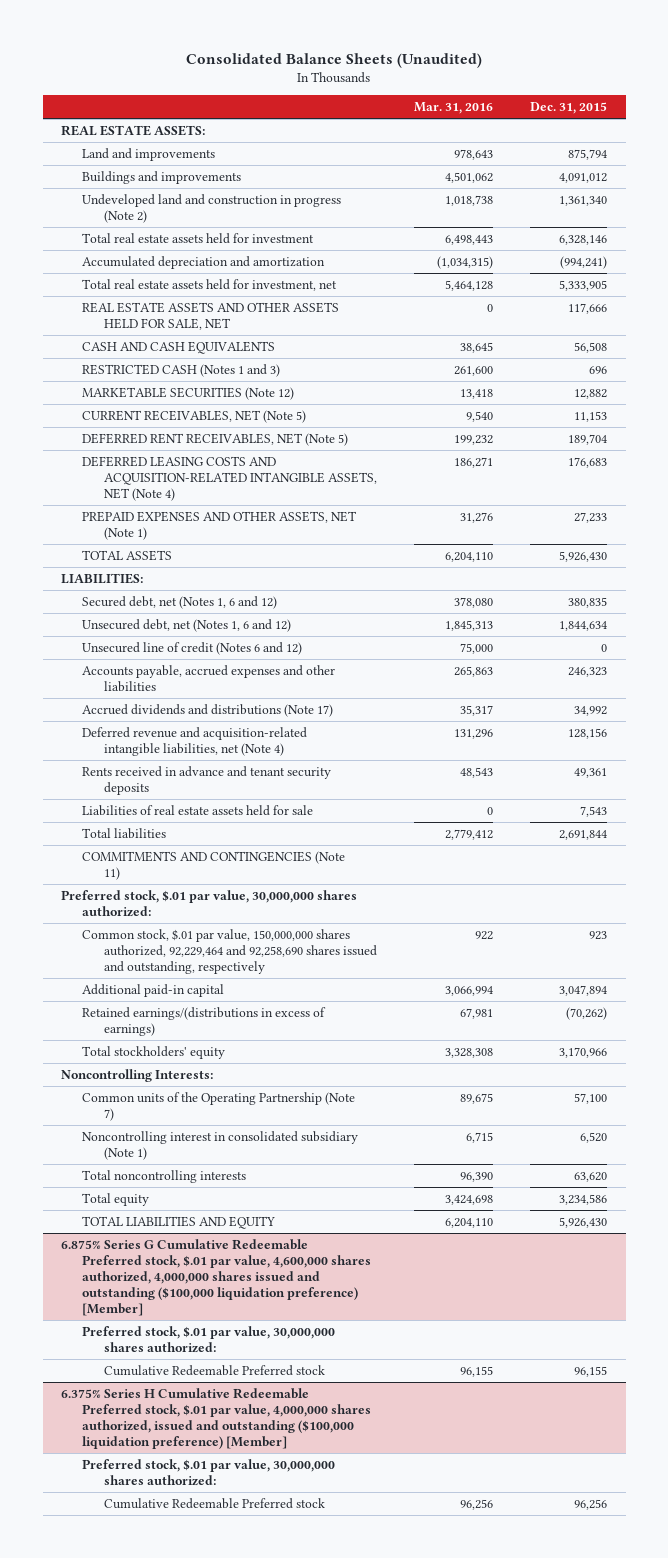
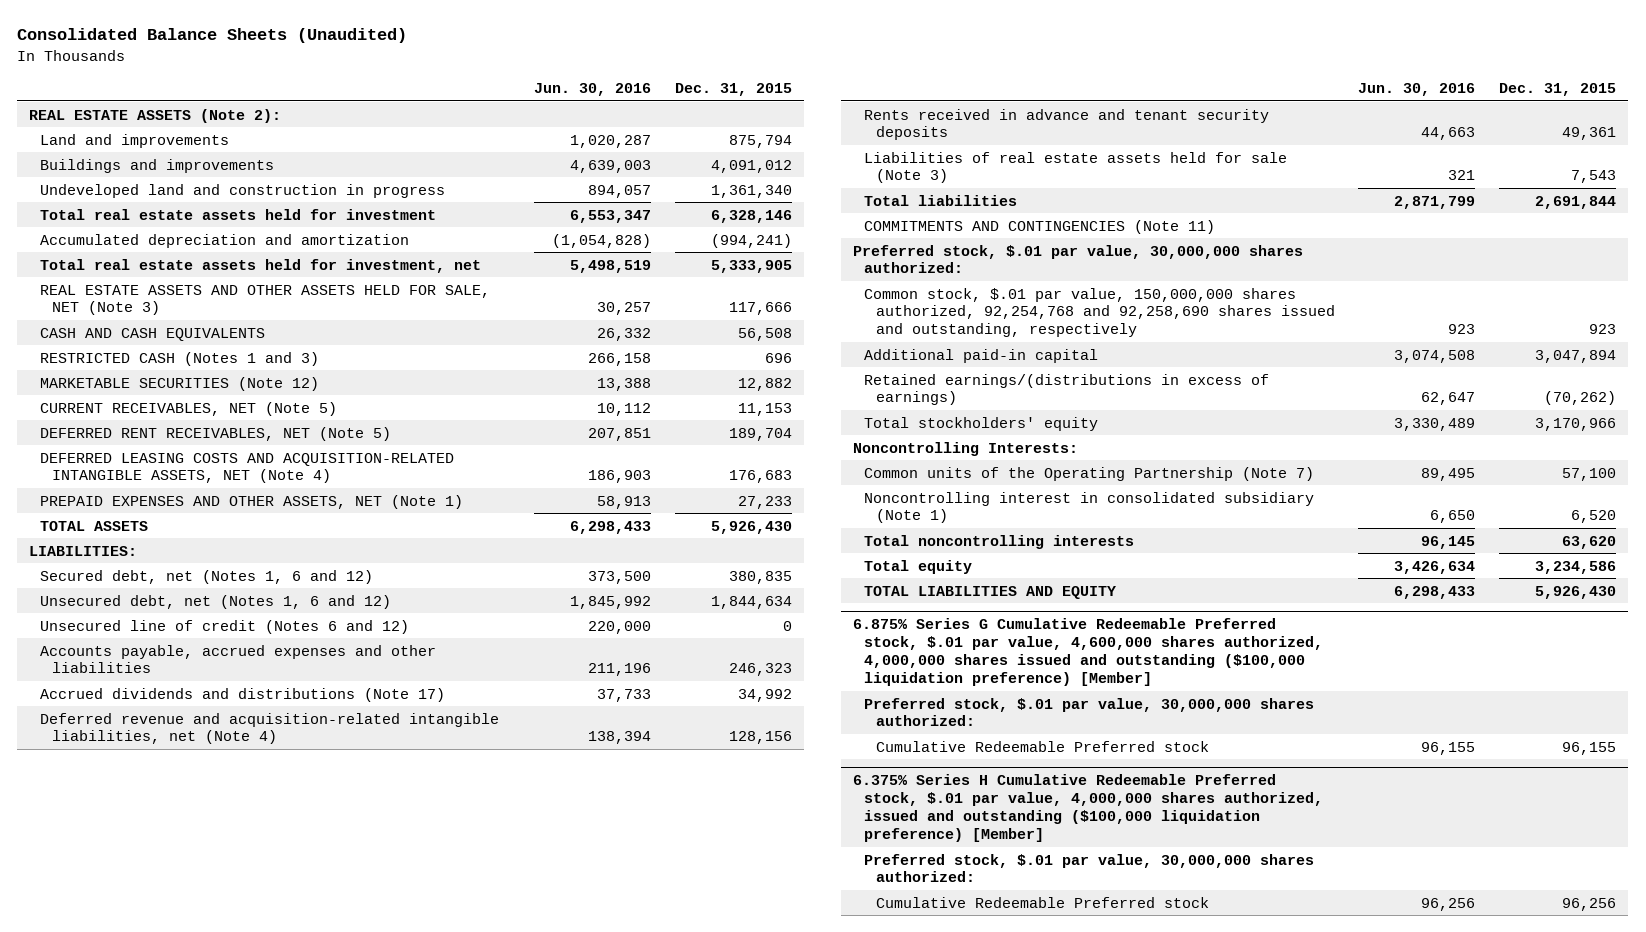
- | Mar. 31, 2016 | Dec. 31, 2015
+ | Jun. 30, 2016 | Dec. 31, 2015
- REAL ESTATE ASSETS:
+ REAL ESTATE ASSETS (Note 2):
- Undeveloped land and construction in progress (Note 2) | 1,018,738 | 1,361,340
+ Undeveloped land and construction in progress | 894,057 | 1,361,340
- REAL ESTATE ASSETS AND OTHER ASSETS HELD FOR SALE, NET | 0 | 117,666
+ REAL ESTATE ASSETS AND OTHER ASSETS HELD FOR SALE, NET (Note 3) | 30,257 | 117,666
- Liabilities of real estate assets held for sale | 0 | 7,543
+ Liabilities of real estate assets held for sale (Note 3) | 321 | 7,543
- Common stock, $.01 par value, 150,000,000 shares authorized, 92,229,464 and 92,258,690 shares issued and outstanding, respectively | 922 | 923
+ Common stock, $.01 par value, 150,000,000 shares authorized, 92,254,768 and 92,258,690 shares issued and outstanding, respectively | 923 | 923

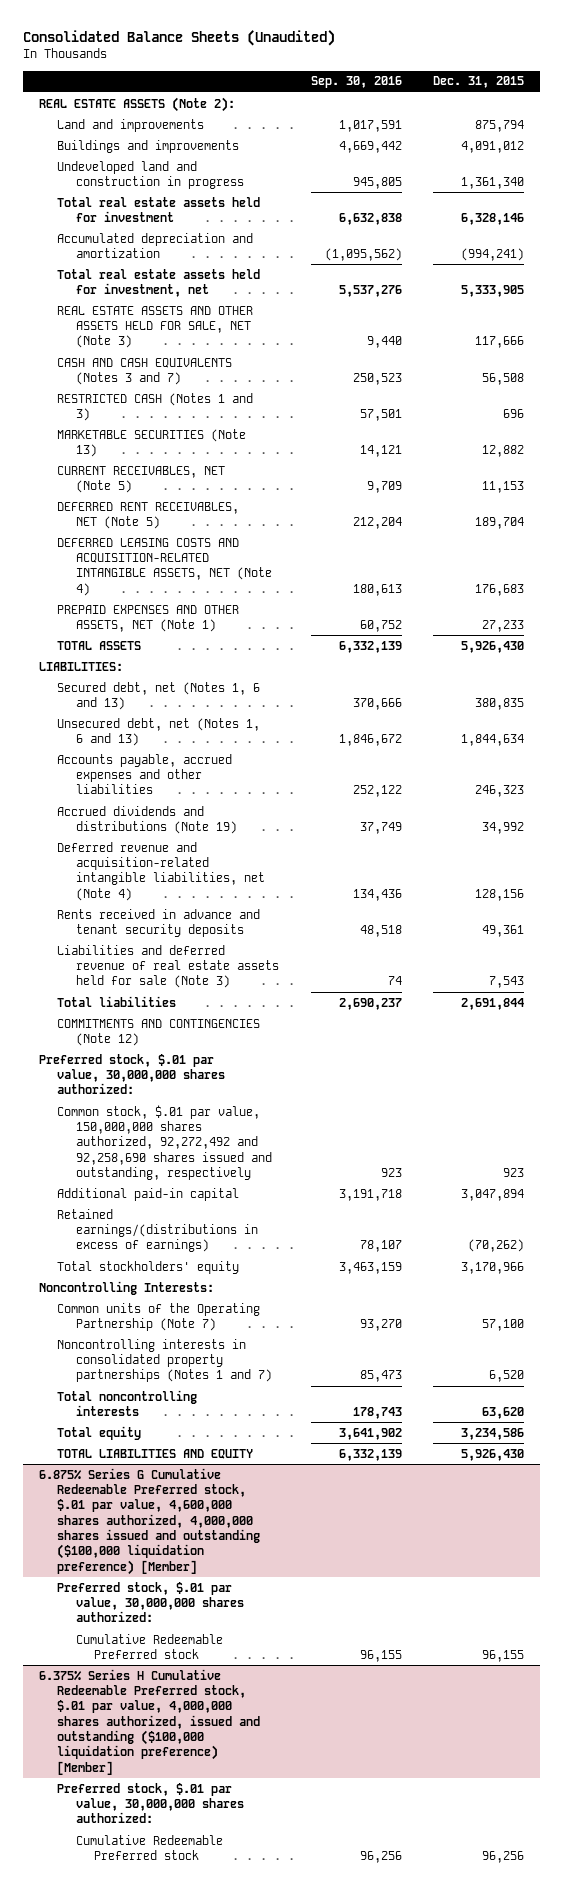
- | Jun. 30, 2016 | Dec. 31, 2015
+ | Sep. 30, 2016 | Dec. 31, 2015
- CASH AND CASH EQUIVALENTS | 26,332 | 56,508
+ CASH AND CASH EQUIVALENTS (Notes 3 and 7) | 250,523 | 56,508
- MARKETABLE SECURITIES (Note 12) | 13,388 | 12,882
+ MARKETABLE SECURITIES (Note 13) | 14,121 | 12,882
- Secured debt, net (Notes 1, 6 and 12) | 373,500 | 380,835
- Unsecured debt, net (Notes 1, 6 and 12) | 1,845,992 | 1,844,634
- Unsecured line of credit (Notes 6 and 12) | 220,000 | 0
+ Secured debt, net (Notes 1, 6 and 13) | 370,666 | 380,835
+ Unsecured debt, net (Notes 1, 6 and 13) | 1,846,672 | 1,844,634
- Accrued dividends and distributions (Note 17) | 37,733 | 34,992
+ Accrued dividends and distributions (Note 19) | 37,749 | 34,992
- Liabilities of real estate assets held for sale (Note 3) | 321 | 7,543
+ Liabilities and deferred revenue of real estate assets held for sale (Note 3) | 74 | 7,543
- COMMITMENTS AND CONTINGENCIES (Note 11)
+ COMMITMENTS AND CONTINGENCIES (Note 12)
- Common stock, $.01 par value, 150,000,000 shares authorized, 92,254,768 and 92,258,690 shares issued and outstanding, respectively | 923 | 923
+ Common stock, $.01 par value, 150,000,000 shares authorized, 92,272,492 and 92,258,690 shares issued and outstanding, respectively | 923 | 923
- Noncontrolling interest in consolidated subsidiary (Note 1) | 6,650 | 6,520
+ Noncontrolling interests in consolidated property partnerships (Notes 1 and 7) | 85,473 | 6,520

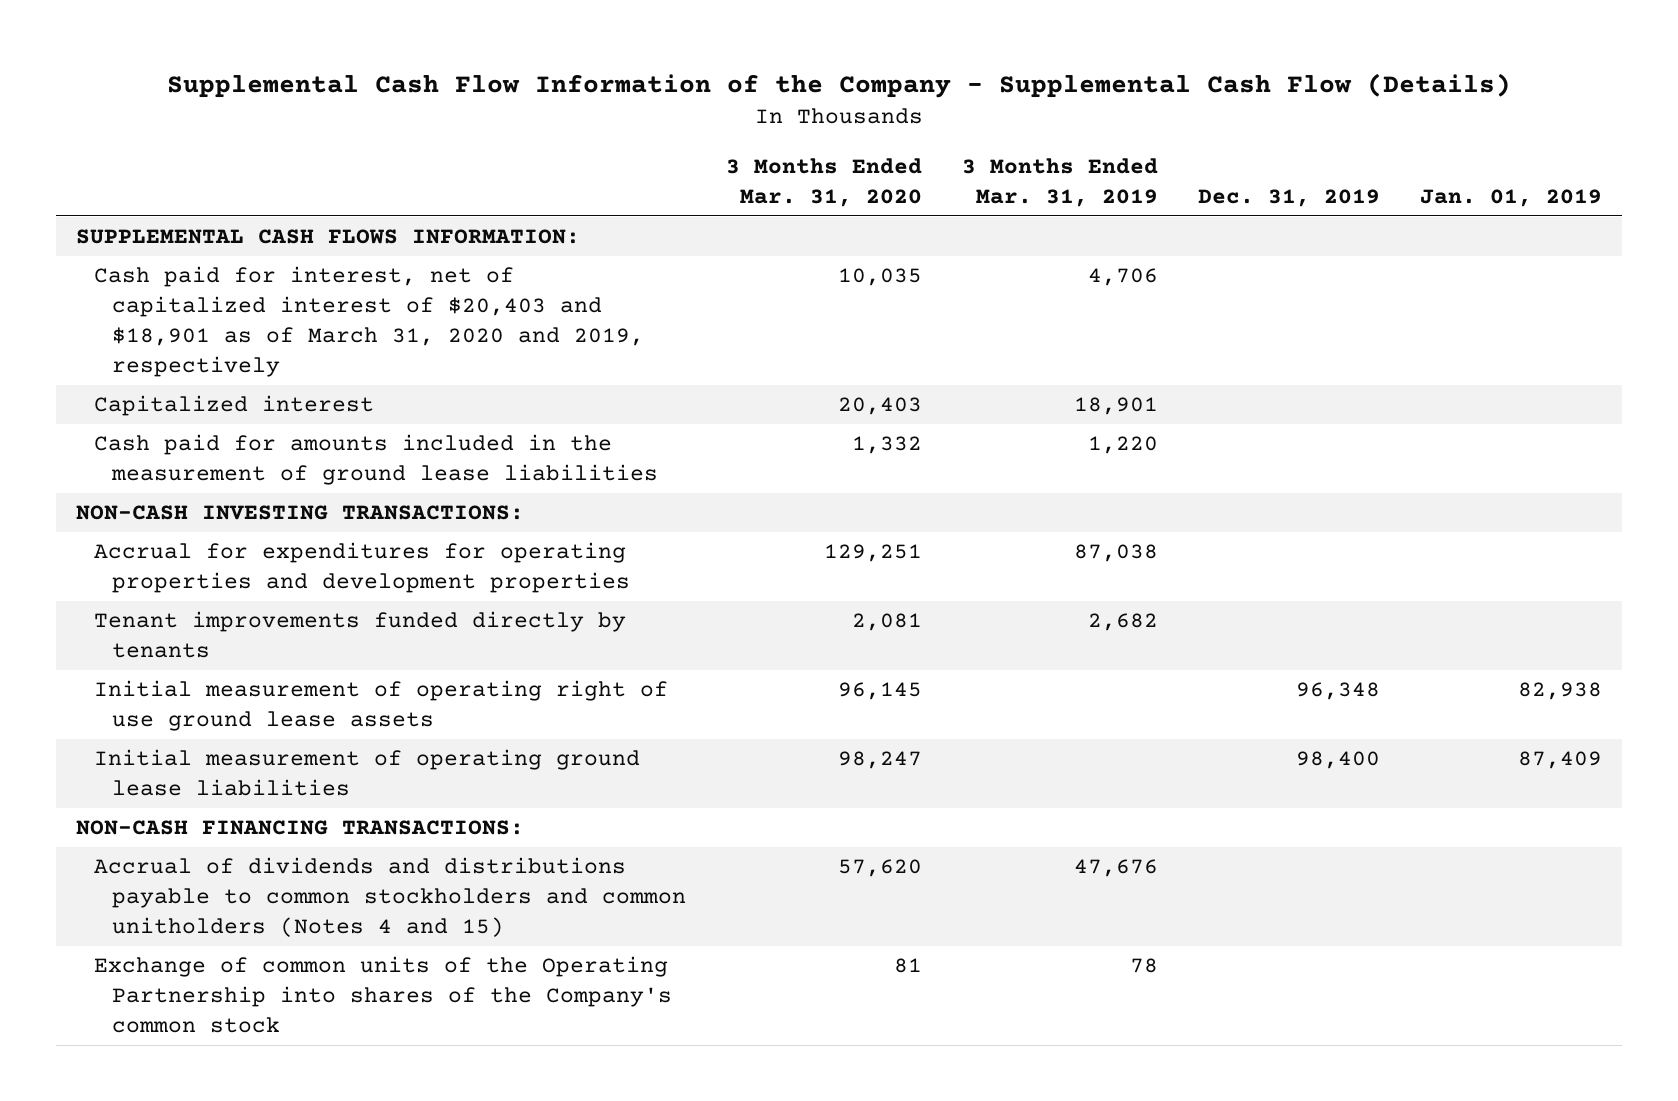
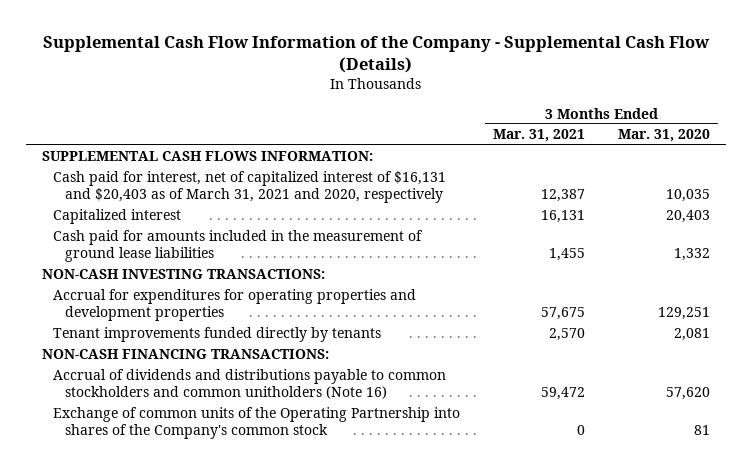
- | 3 Months Ended Mar. 31, 2020 | 3 Months Ended Mar. 31, 2019 | Dec. 31, 2019 | Jan. 01, 2019
+ | 3 Months Ended Mar. 31, 2021 | 3 Months Ended Mar. 31, 2020
- Cash paid for interest, net of capitalized interest of $20,403 and $18,901 as of March 31, 2020 and 2019, respectively | 10,035 | 4,706 | |
+ Cash paid for interest, net of capitalized interest of $16,131 and $20,403 as of March 31, 2021 and 2020, respectively | 12,387 | 10,035
- Initial measurement of operating right of use ground lease assets | 96,145 | | 96,348 | 82,938
- Initial measurement of operating ground lease liabilities | 98,247 | | 98,400 | 87,409
- Accrual of dividends and distributions payable to common stockholders and common unitholders (Notes 4 and 15) | 57,620 | 47,676 | |
+ Accrual of dividends and distributions payable to common stockholders and common unitholders (Note 16) | 59,472 | 57,620

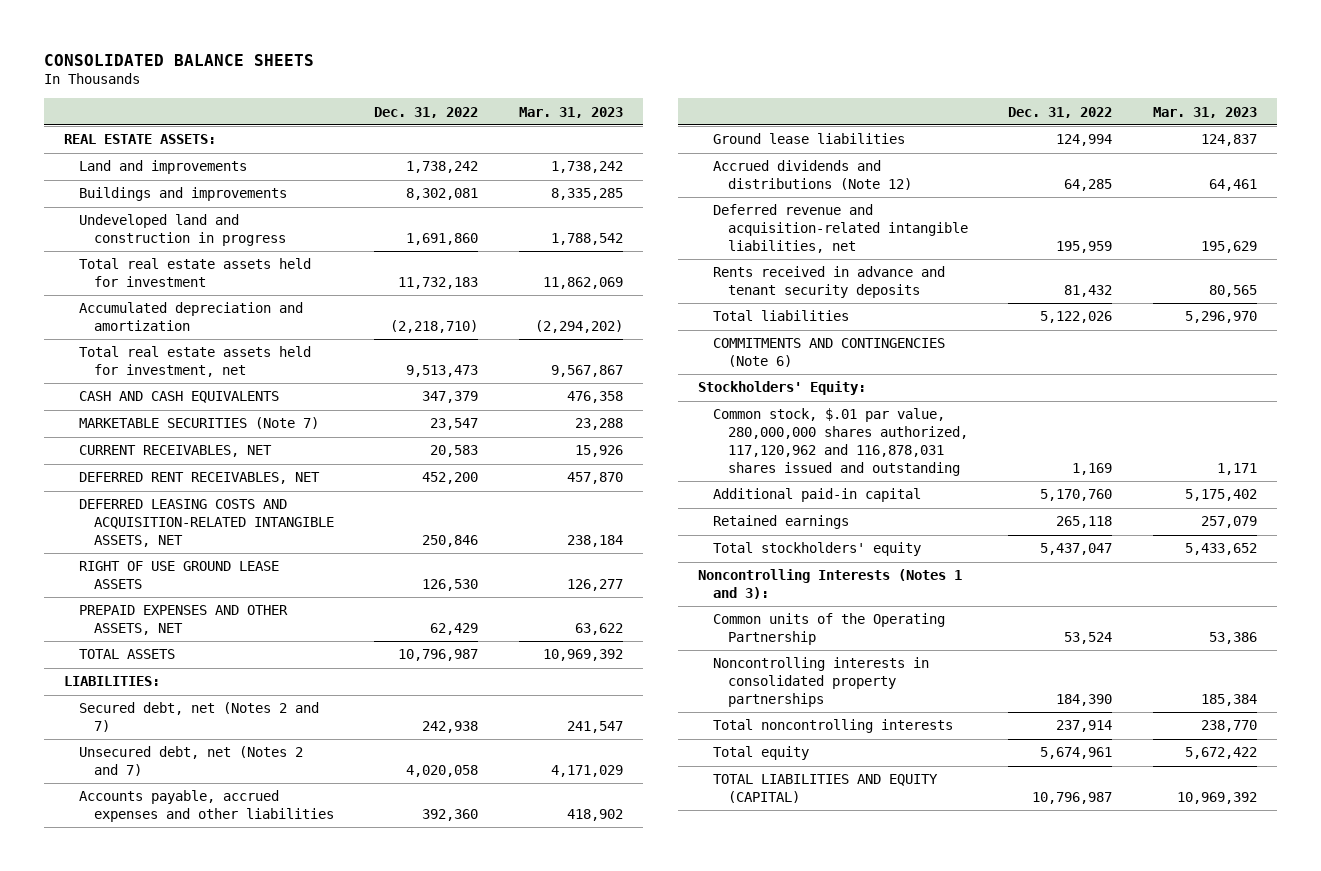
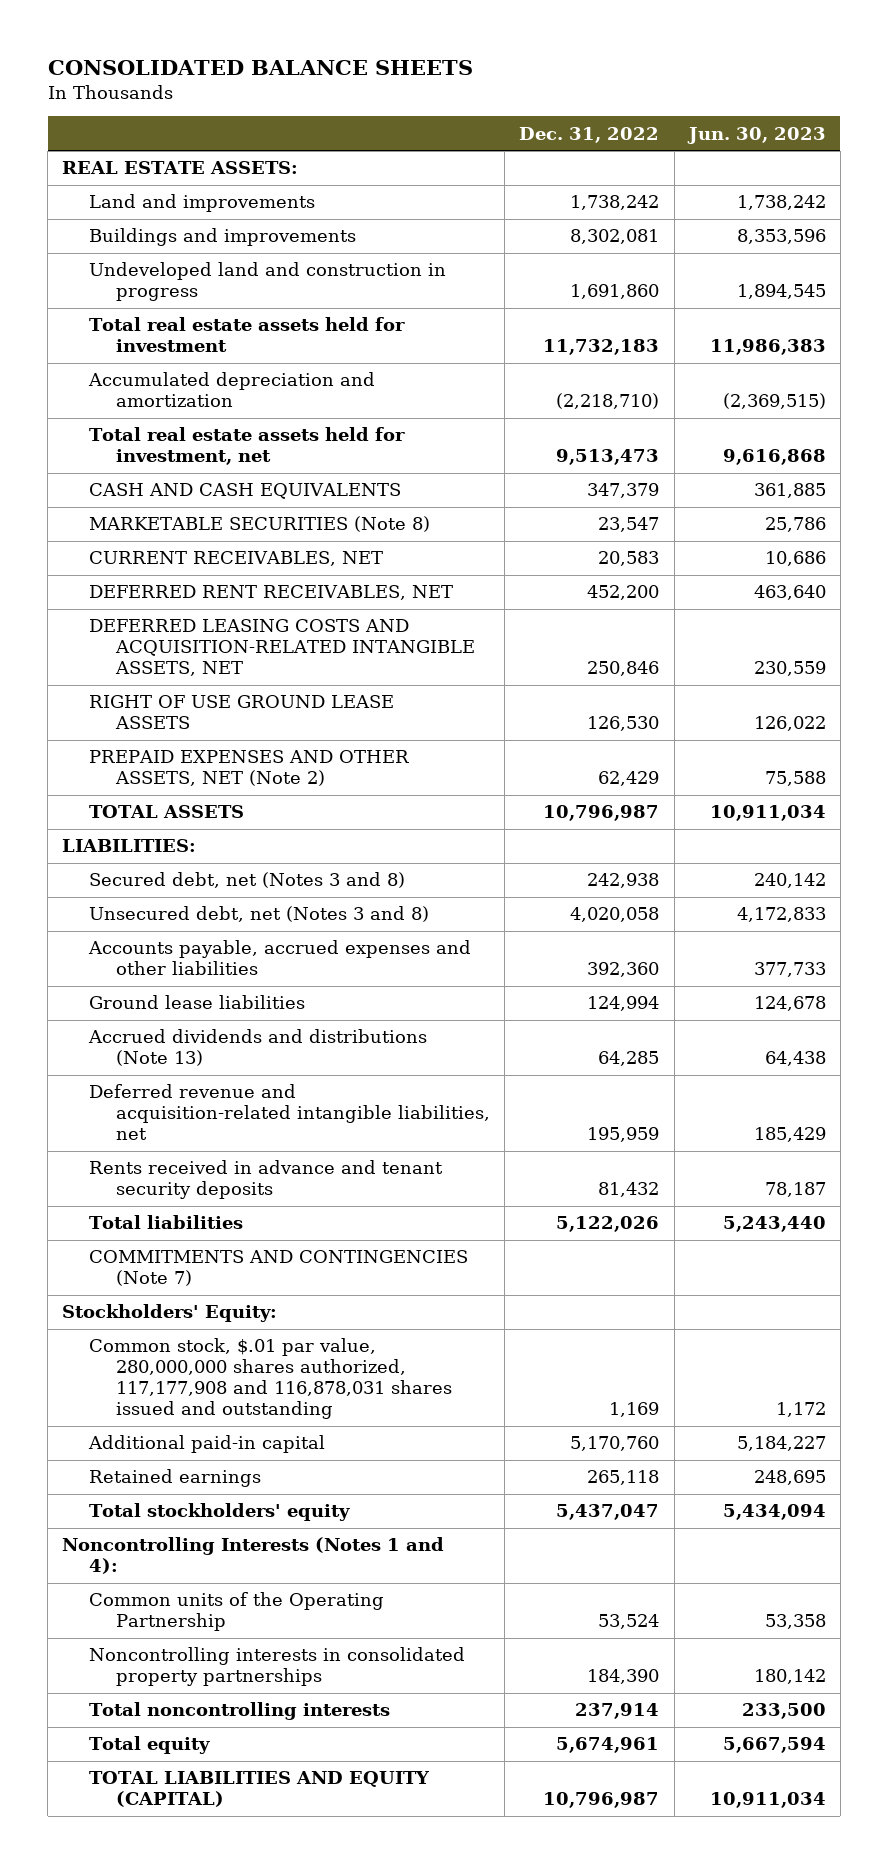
- | Dec. 31, 2022 | Mar. 31, 2023
+ | Dec. 31, 2022 | Jun. 30, 2023
- MARKETABLE SECURITIES (Note 7) | 23,547 | 23,288
+ MARKETABLE SECURITIES (Note 8) | 23,547 | 25,786
- PREPAID EXPENSES AND OTHER ASSETS, NET | 62,429 | 63,622
+ PREPAID EXPENSES AND OTHER ASSETS, NET (Note 2) | 62,429 | 75,588
- Secured debt, net (Notes 2 and 7) | 242,938 | 241,547
- Unsecured debt, net (Notes 2 and 7) | 4,020,058 | 4,171,029
+ Secured debt, net (Notes 3 and 8) | 242,938 | 240,142
+ Unsecured debt, net (Notes 3 and 8) | 4,020,058 | 4,172,833
- Accrued dividends and distributions (Note 12) | 64,285 | 64,461
+ Accrued dividends and distributions (Note 13) | 64,285 | 64,438
- COMMITMENTS AND CONTINGENCIES (Note 6)
+ COMMITMENTS AND CONTINGENCIES (Note 7)
- Common stock, $.01 par value, 280,000,000 shares authorized, 117,120,962 and 116,878,031 shares issued and outstanding | 1,169 | 1,171
+ Common stock, $.01 par value, 280,000,000 shares authorized, 117,177,908 and 116,878,031 shares issued and outstanding | 1,169 | 1,172
- Noncontrolling Interests (Notes 1 and 3):
+ Noncontrolling Interests (Notes 1 and 4):

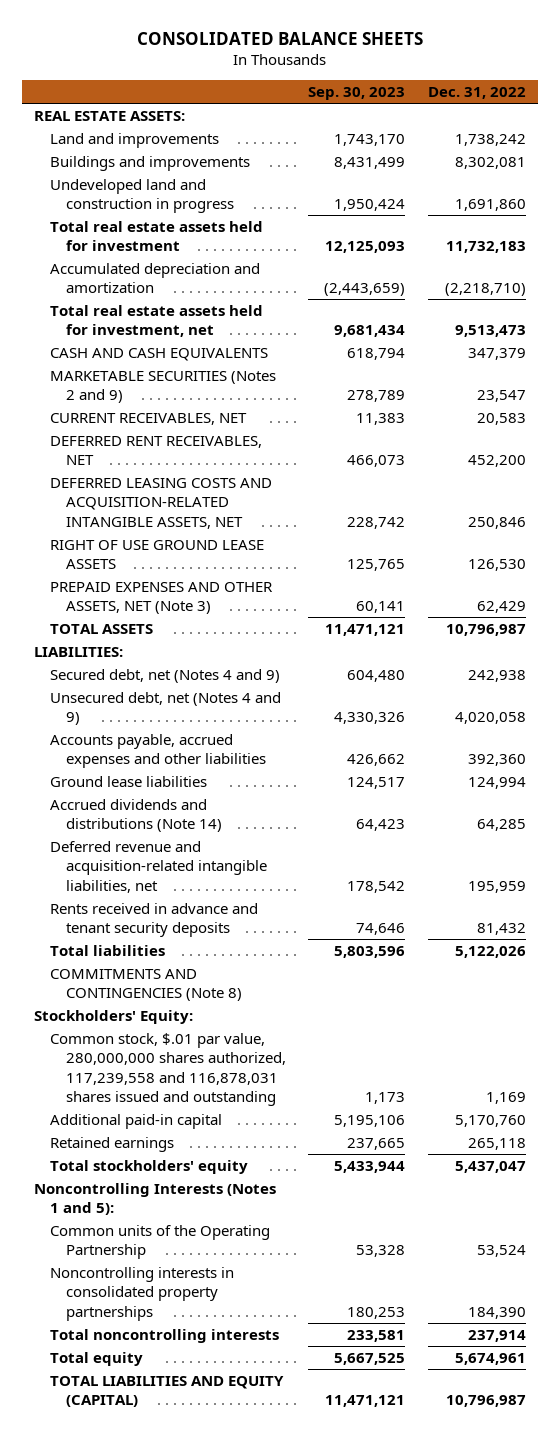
- | Dec. 31, 2022 | Jun. 30, 2023
+ | Sep. 30, 2023 | Dec. 31, 2022
- MARKETABLE SECURITIES (Note 8) | 23,547 | 25,786
+ MARKETABLE SECURITIES (Notes 2 and 9) | 278,789 | 23,547
- PREPAID EXPENSES AND OTHER ASSETS, NET (Note 2) | 62,429 | 75,588
+ PREPAID EXPENSES AND OTHER ASSETS, NET (Note 3) | 60,141 | 62,429
- Secured debt, net (Notes 3 and 8) | 242,938 | 240,142
- Unsecured debt, net (Notes 3 and 8) | 4,020,058 | 4,172,833
+ Secured debt, net (Notes 4 and 9) | 604,480 | 242,938
+ Unsecured debt, net (Notes 4 and 9) | 4,330,326 | 4,020,058
- Accrued dividends and distributions (Note 13) | 64,285 | 64,438
+ Accrued dividends and distributions (Note 14) | 64,423 | 64,285
- COMMITMENTS AND CONTINGENCIES (Note 7)
+ COMMITMENTS AND CONTINGENCIES (Note 8)
- Common stock, $.01 par value, 280,000,000 shares authorized, 117,177,908 and 116,878,031 shares issued and outstanding | 1,169 | 1,172
+ Common stock, $.01 par value, 280,000,000 shares authorized, 117,239,558 and 116,878,031 shares issued and outstanding | 1,173 | 1,169
- Noncontrolling Interests (Notes 1 and 4):
+ Noncontrolling Interests (Notes 1 and 5):

